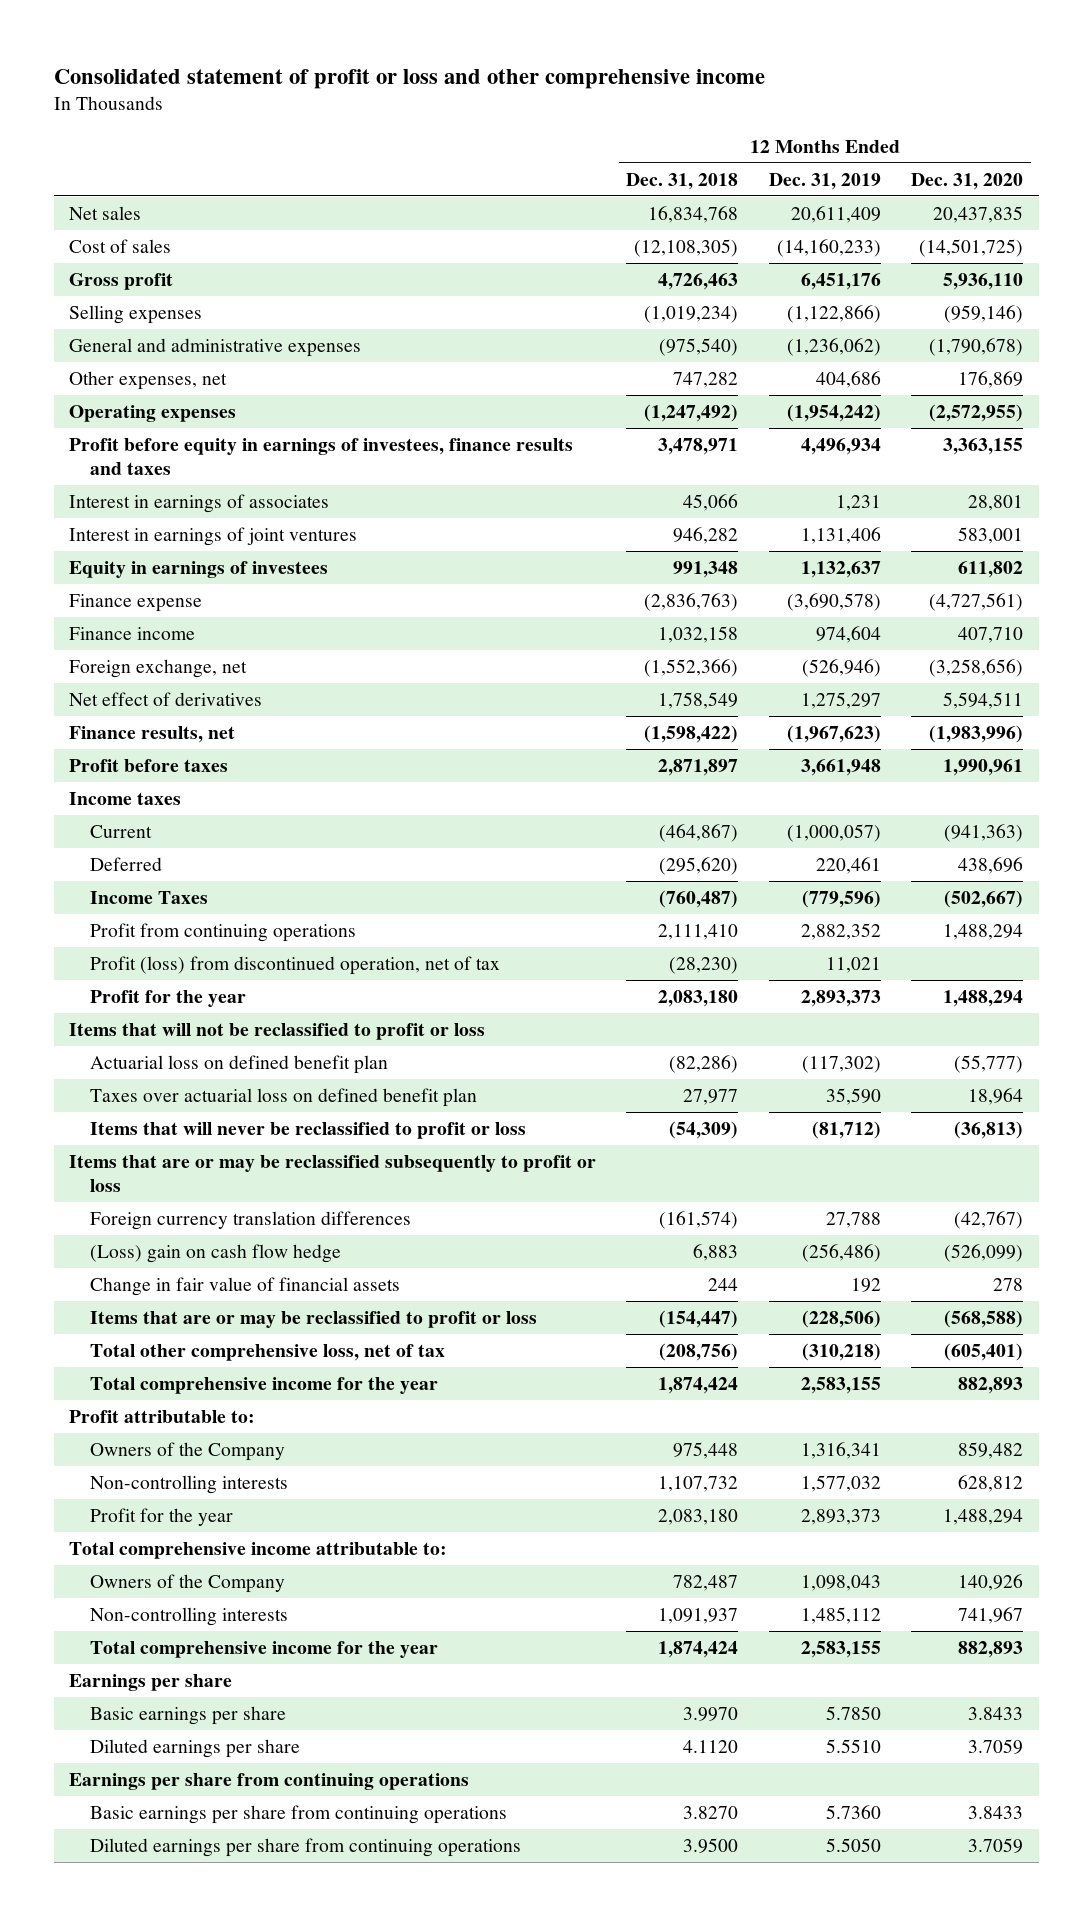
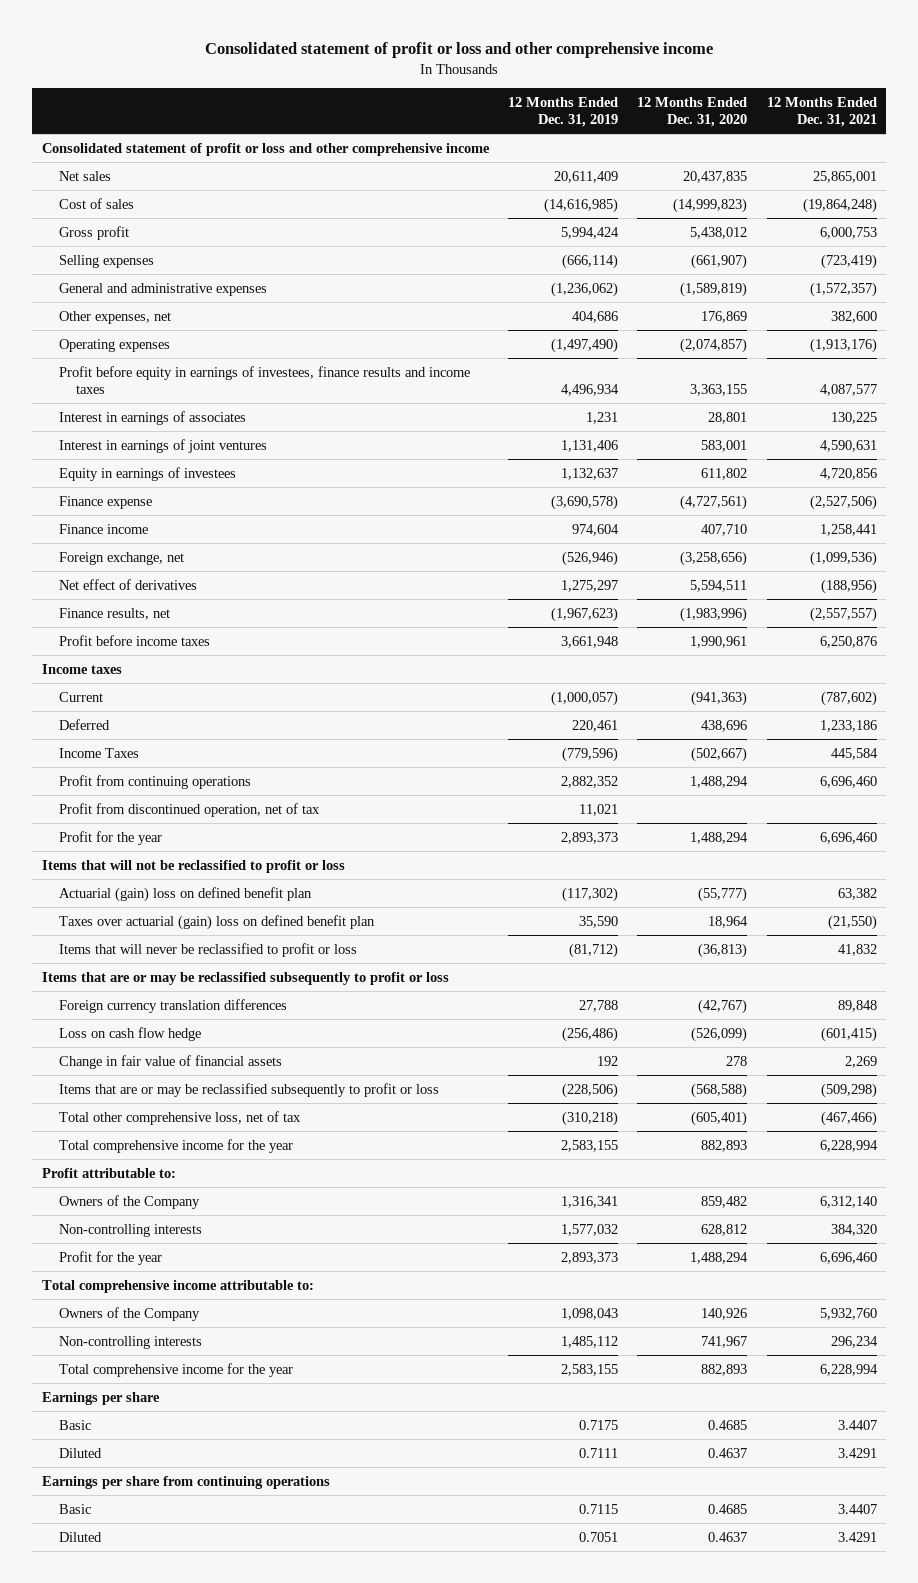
- | 12 Months Ended Dec. 31, 2018 | 12 Months Ended Dec. 31, 2019 | 12 Months Ended Dec. 31, 2020
+ | 12 Months Ended Dec. 31, 2019 | 12 Months Ended Dec. 31, 2020 | 12 Months Ended Dec. 31, 2021
+ Consolidated statement of profit or loss and other comprehensive income
- Cost of sales | (12,108,305) | (14,160,233) | (14,501,725)
- Gross profit | 4,726,463 | 6,451,176 | 5,936,110
- Selling expenses | (1,019,234) | (1,122,866) | (959,146)
- General and administrative expenses | (975,540) | (1,236,062) | (1,790,678)
+ Cost of sales | (14,616,985) | (14,999,823) | (19,864,248)
+ Gross profit | 5,994,424 | 5,438,012 | 6,000,753
+ Selling expenses | (666,114) | (661,907) | (723,419)
+ General and administrative expenses | (1,236,062) | (1,589,819) | (1,572,357)
- Operating expenses | (1,247,492) | (1,954,242) | (2,572,955)
- Profit before equity in earnings of investees, finance results and taxes | 3,478,971 | 4,496,934 | 3,363,155
+ Operating expenses | (1,497,490) | (2,074,857) | (1,913,176)
+ Profit before equity in earnings of investees, finance results and income taxes | 4,496,934 | 3,363,155 | 4,087,577
- Profit before taxes | 2,871,897 | 3,661,948 | 1,990,961
+ Profit before income taxes | 3,661,948 | 1,990,961 | 6,250,876
- Profit (loss) from discontinued operation, net of tax | (28,230) | 11,021 |
+ Profit from discontinued operation, net of tax | 11,021 | |
- Actuarial loss on defined benefit plan | (82,286) | (117,302) | (55,777)
- Taxes over actuarial loss on defined benefit plan | 27,977 | 35,590 | 18,964
+ Actuarial (gain) loss on defined benefit plan | (117,302) | (55,777) | 63,382
+ Taxes over actuarial (gain) loss on defined benefit plan | 35,590 | 18,964 | (21,550)
- (Loss) gain on cash flow hedge | 6,883 | (256,486) | (526,099)
+ Loss on cash flow hedge | (256,486) | (526,099) | (601,415)
- Items that are or may be reclassified to profit or loss | (154,447) | (228,506) | (568,588)
+ Items that are or may be reclassified subsequently to profit or loss | (228,506) | (568,588) | (509,298)
- Basic earnings per share | 3.9970 | 5.7850 | 3.8433
- Diluted earnings per share | 4.1120 | 5.5510 | 3.7059
+ Basic | 0.7175 | 0.4685 | 3.4407
+ Diluted | 0.7111 | 0.4637 | 3.4291
- Basic earnings per share from continuing operations | 3.8270 | 5.7360 | 3.8433
- Diluted earnings per share from continuing operations | 3.9500 | 5.5050 | 3.7059
+ Basic | 0.7115 | 0.4685 | 3.4407
+ Diluted | 0.7051 | 0.4637 | 3.4291

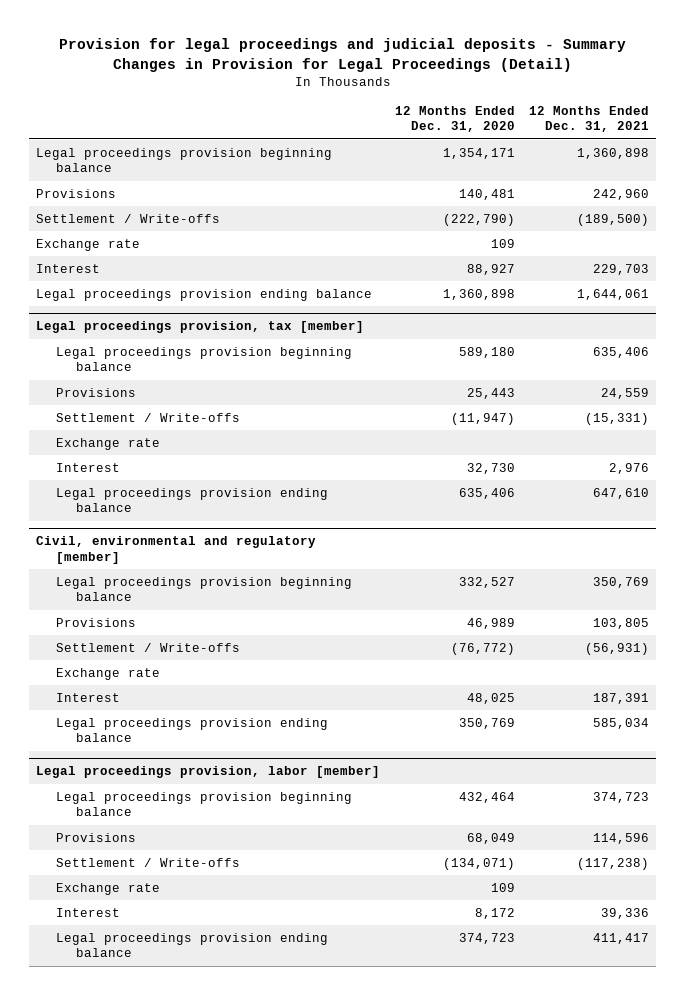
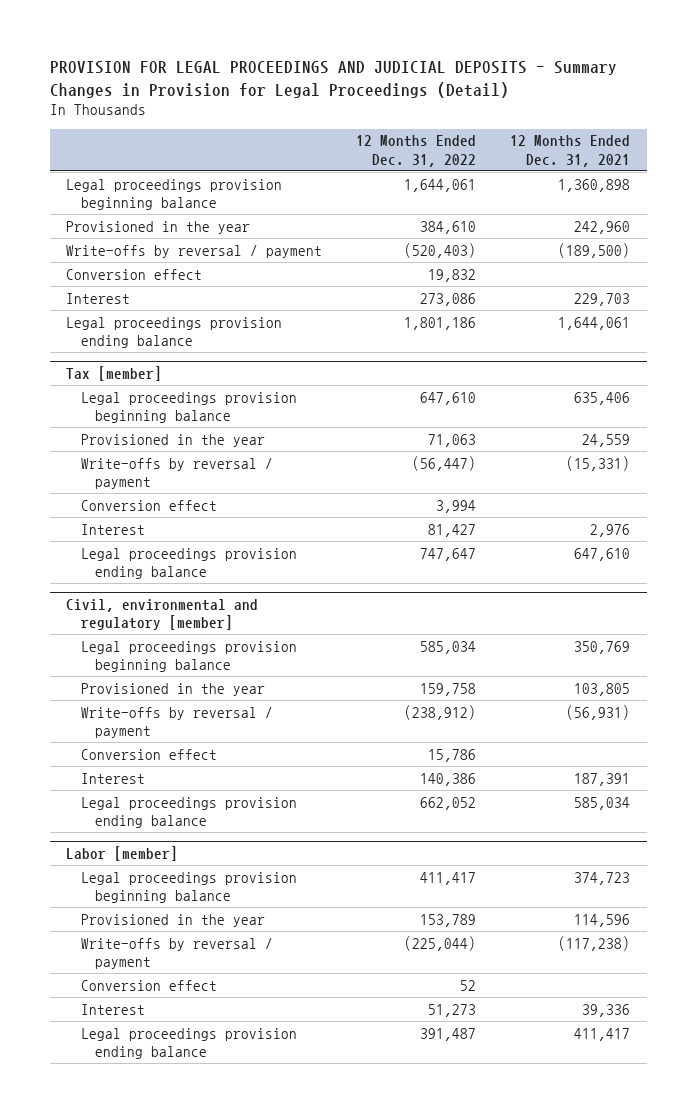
- Provision for legal proceedings and judicial deposits - Summary Changes in Provision for Legal Proceedings (Detail)
+ PROVISION FOR LEGAL PROCEEDINGS AND JUDICIAL DEPOSITS - Summary Changes in Provision for Legal Proceedings (Detail)
- | 12 Months Ended Dec. 31, 2020 | 12 Months Ended Dec. 31, 2021
+ | 12 Months Ended Dec. 31, 2022 | 12 Months Ended Dec. 31, 2021
- Provisions | 140,481 | 242,960
- Settlement / Write-offs | (222,790) | (189,500)
- Exchange rate | 109 |
+ Provisioned in the year | 384,610 | 242,960
+ Write-offs by reversal / payment | (520,403) | (189,500)
+ Conversion effect | 19,832 |
- Legal proceedings provision, tax [member]
+ Tax [member]
- Provisions | 25,443 | 24,559
- Settlement / Write-offs | (11,947) | (15,331)
- Exchange rate
+ Provisioned in the year | 71,063 | 24,559
+ Write-offs by reversal / payment | (56,447) | (15,331)
+ Conversion effect | 3,994 |
@ Civil, environmental and regulatory [member]
- Provisions | 46,989 | 103,805
- Settlement / Write-offs | (76,772) | (56,931)
- Exchange rate
+ Provisioned in the year | 159,758 | 103,805
+ Write-offs by reversal / payment | (238,912) | (56,931)
+ Conversion effect | 15,786 |
- Legal proceedings provision, labor [member]
+ Labor [member]
- Provisions | 68,049 | 114,596
- Settlement / Write-offs | (134,071) | (117,238)
- Exchange rate | 109 |
+ Provisioned in the year | 153,789 | 114,596
+ Write-offs by reversal / payment | (225,044) | (117,238)
+ Conversion effect | 52 |

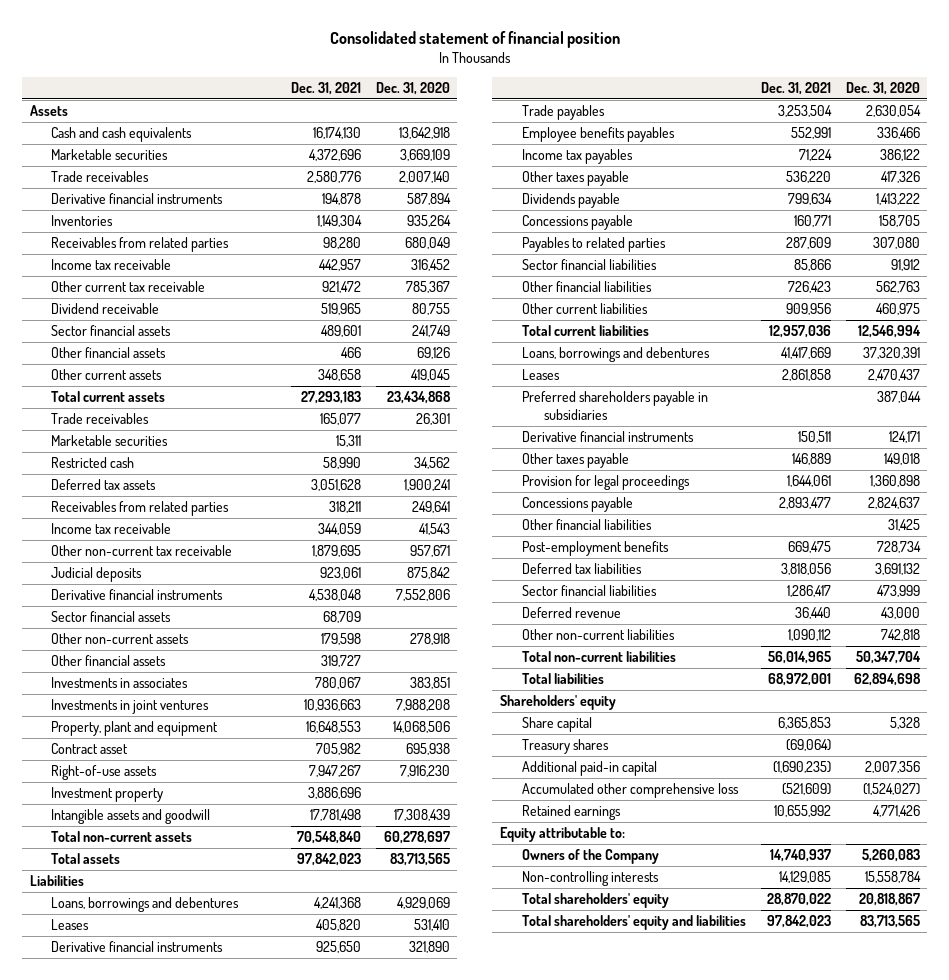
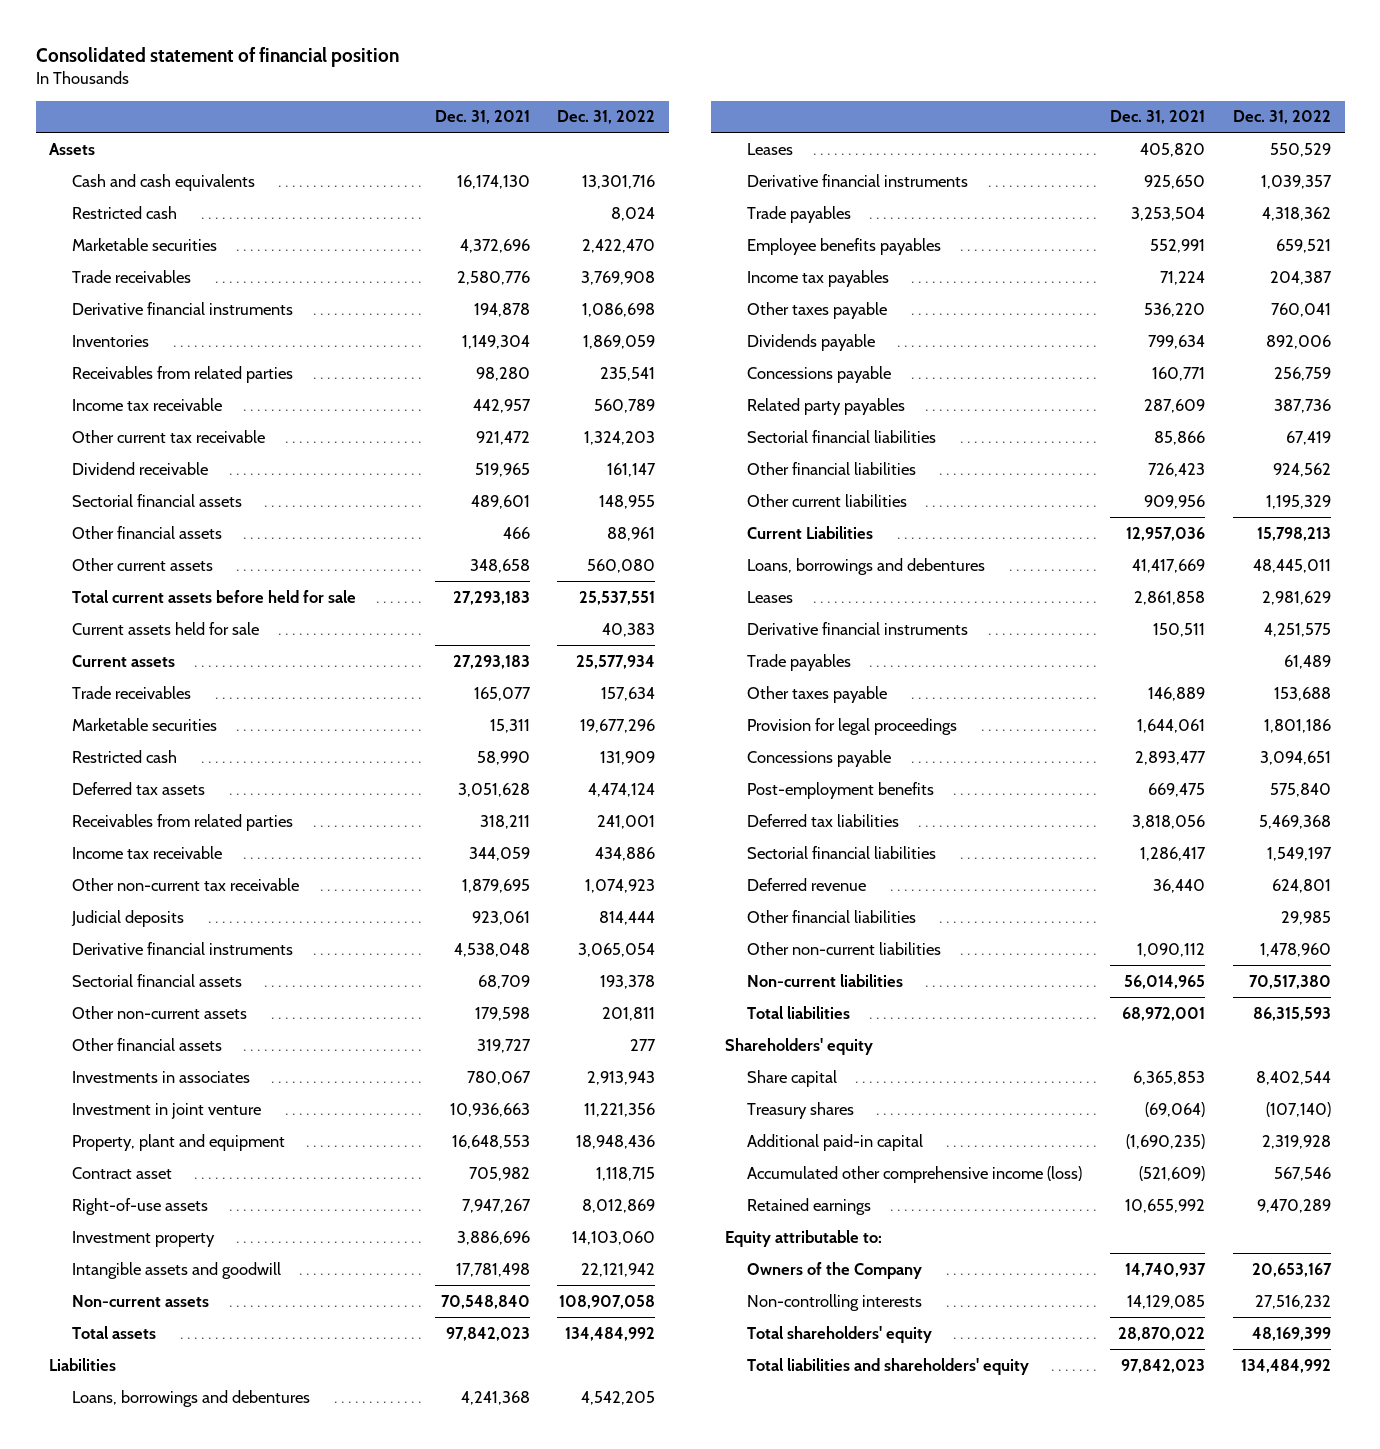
- | Dec. 31, 2021 | Dec. 31, 2020
+ | Dec. 31, 2021 | Dec. 31, 2022
+ Restricted cash | | 8,024
- Sector financial assets | 489,601 | 241,749
+ Sectorial financial assets | 489,601 | 148,955
- Total current assets | 27,293,183 | 23,434,868
+ Total current assets before held for sale | 27,293,183 | 25,537,551
+ Current assets held for sale | | 40,383
+ Current assets | 27,293,183 | 25,577,934
- Sector financial assets | 68,709 |
+ Sectorial financial assets | 68,709 | 193,378
- Investments in joint ventures | 10,936,663 | 7,988,208
+ Investment in joint venture | 10,936,663 | 11,221,356
- Total non-current assets | 70,548,840 | 60,278,697
+ Non-current assets | 70,548,840 | 108,907,058
- Payables to related parties | 287,609 | 307,080
- Sector financial liabilities | 85,866 | 91,912
+ Related party payables | 287,609 | 387,736
+ Sectorial financial liabilities | 85,866 | 67,419
- Total current liabilities | 12,957,036 | 12,546,994
+ Current Liabilities | 12,957,036 | 15,798,213
- Preferred shareholders payable in subsidiaries | | 387,044
+ Trade payables | | 61,489
- Sector financial liabilities | 1,286,417 | 473,999
+ Sectorial financial liabilities | 1,286,417 | 1,549,197
moved down: Other financial liabilities | | 29,985
- Total non-current liabilities | 56,014,965 | 50,347,704
+ Non-current liabilities | 56,014,965 | 70,517,380
- Accumulated other comprehensive loss | (521,609) | (1,524,027)
+ Accumulated other comprehensive income (loss) | (521,609) | 567,546
- Total shareholders' equity and liabilities | 97,842,023 | 83,713,565
+ Total liabilities and shareholders' equity | 97,842,023 | 134,484,992

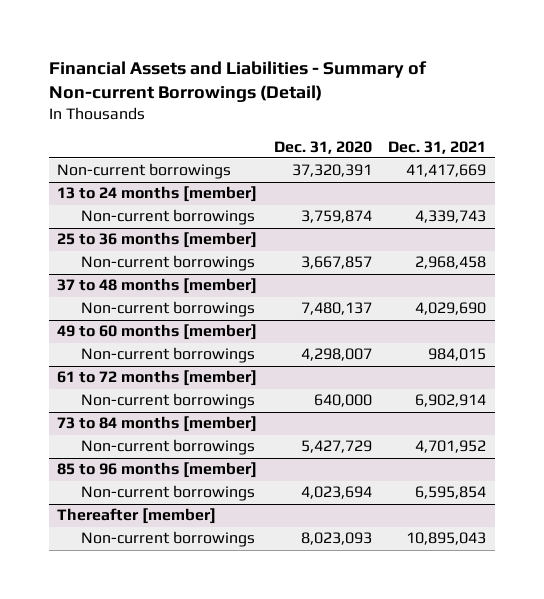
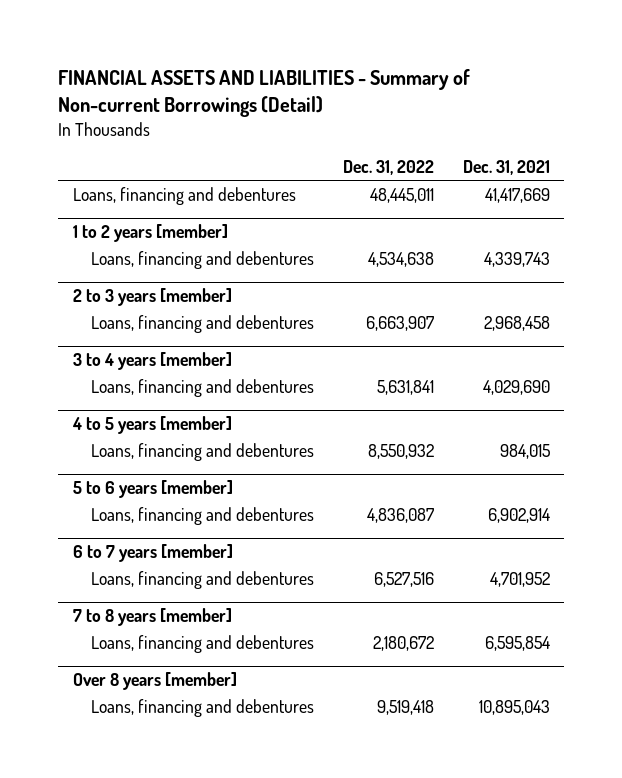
- Financial Assets and Liabilities - Summary of Non-current Borrowings (Detail)
+ FINANCIAL ASSETS AND LIABILITIES - Summary of Non-current Borrowings (Detail)
- | Dec. 31, 2020 | Dec. 31, 2021
+ | Dec. 31, 2022 | Dec. 31, 2021
- Non-current borrowings | 37,320,391 | 41,417,669
- 13 to 24 months [member]
- Non-current borrowings | 3,759,874 | 4,339,743
- 25 to 36 months [member]
- Non-current borrowings | 3,667,857 | 2,968,458
- 37 to 48 months [member]
- Non-current borrowings | 7,480,137 | 4,029,690
- 49 to 60 months [member]
- Non-current borrowings | 4,298,007 | 984,015
- 61 to 72 months [member]
- Non-current borrowings | 640,000 | 6,902,914
- 73 to 84 months [member]
- Non-current borrowings | 5,427,729 | 4,701,952
- 85 to 96 months [member]
- Non-current borrowings | 4,023,694 | 6,595,854
- Thereafter [member]
- Non-current borrowings | 8,023,093 | 10,895,043
+ Loans, financing and debentures | 48,445,011 | 41,417,669
+ 1 to 2 years [member]
+ Loans, financing and debentures | 4,534,638 | 4,339,743
+ 2 to 3 years [member]
+ Loans, financing and debentures | 6,663,907 | 2,968,458
+ 3 to 4 years [member]
+ Loans, financing and debentures | 5,631,841 | 4,029,690
+ 4 to 5 years [member]
+ Loans, financing and debentures | 8,550,932 | 984,015
+ 5 to 6 years [member]
+ Loans, financing and debentures | 4,836,087 | 6,902,914
+ 6 to 7 years [member]
+ Loans, financing and debentures | 6,527,516 | 4,701,952
+ 7 to 8 years [member]
+ Loans, financing and debentures | 2,180,672 | 6,595,854
+ Over 8 years [member]
+ Loans, financing and debentures | 9,519,418 | 10,895,043

